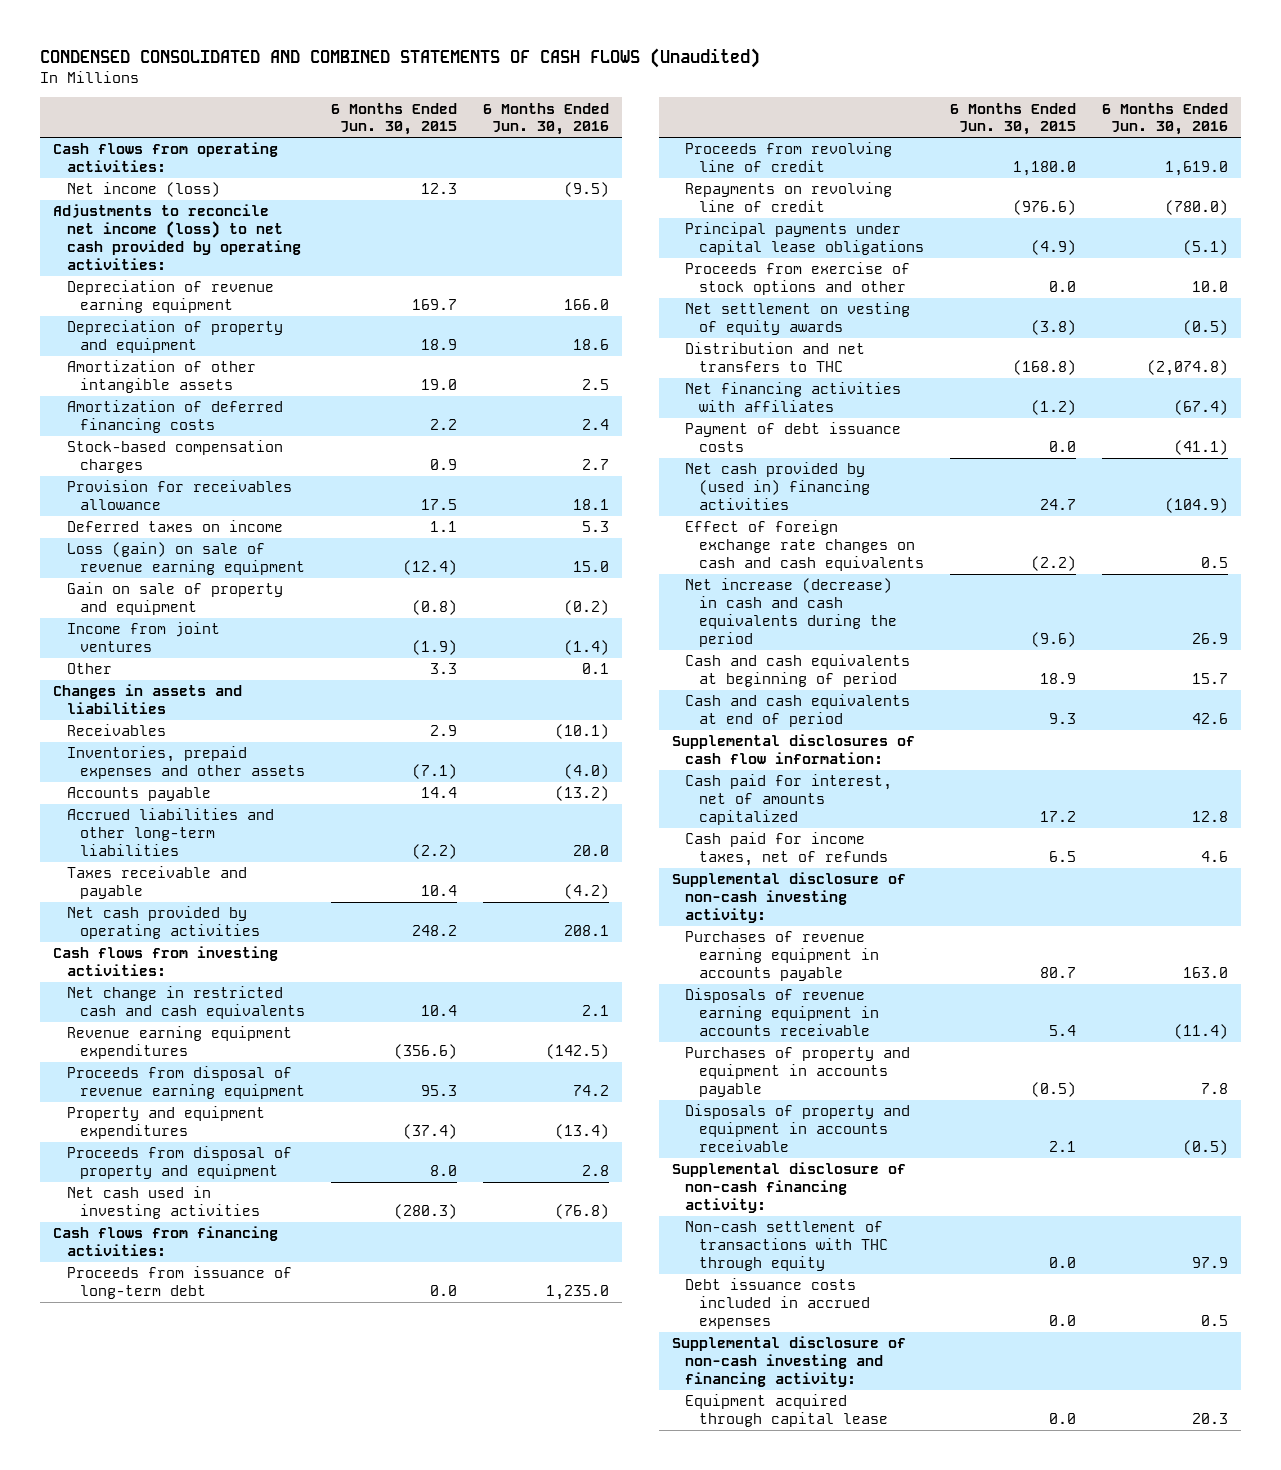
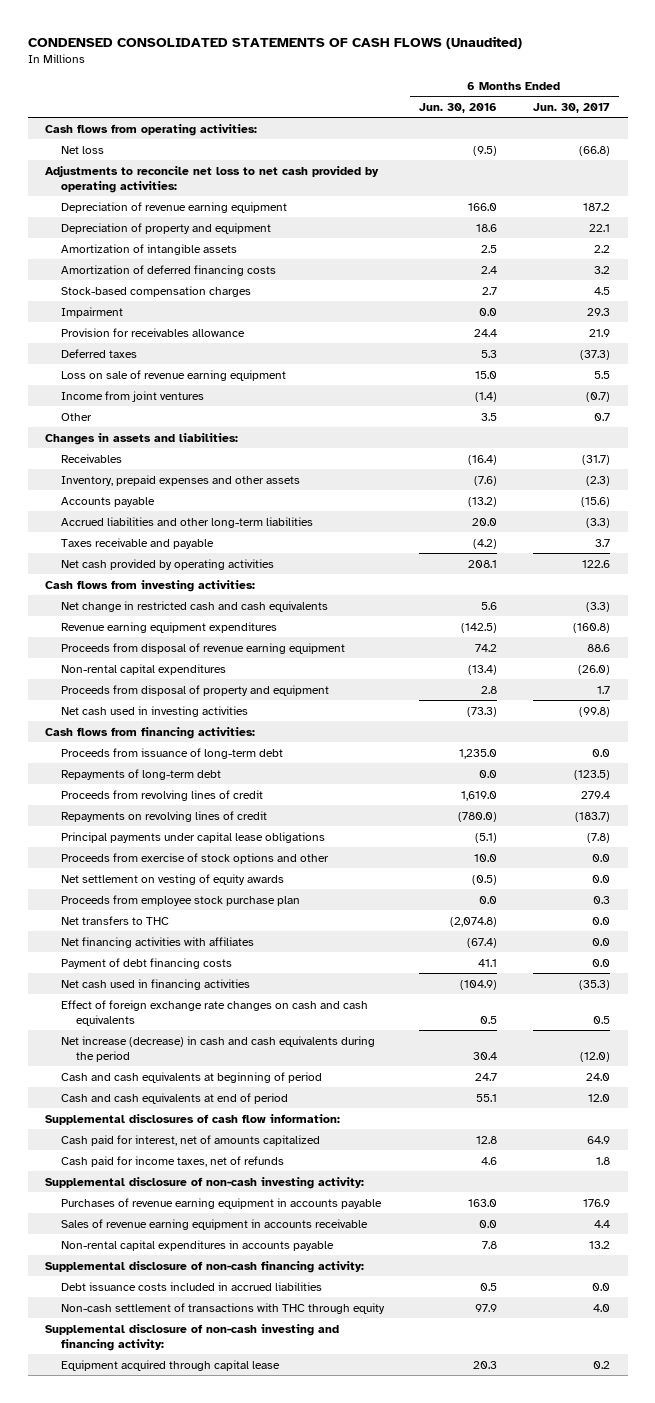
- CONDENSED CONSOLIDATED AND COMBINED STATEMENTS OF CASH FLOWS (Unaudited)
+ CONDENSED CONSOLIDATED STATEMENTS OF CASH FLOWS (Unaudited)
- | 6 Months Ended Jun. 30, 2015 | 6 Months Ended Jun. 30, 2016
+ | 6 Months Ended Jun. 30, 2016 | 6 Months Ended Jun. 30, 2017
- Net income (loss) | 12.3 | (9.5)
- Adjustments to reconcile net income (loss) to net cash provided by operating activities:
+ Net loss | (9.5) | (66.8)
+ Adjustments to reconcile net loss to net cash provided by operating activities:
- Amortization of other intangible assets | 19.0 | 2.5
+ Amortization of intangible assets | 2.5 | 2.2
- Provision for receivables allowance | 17.5 | 18.1
- Deferred taxes on income | 1.1 | 5.3
- Loss (gain) on sale of revenue earning equipment | (12.4) | 15.0
- Gain on sale of property and equipment | (0.8) | (0.2)
+ Impairment | 0.0 | 29.3
+ Provision for receivables allowance | 24.4 | 21.9
+ Deferred taxes | 5.3 | (37.3)
+ Loss on sale of revenue earning equipment | 15.0 | 5.5
- Other | 3.3 | 0.1
- Changes in assets and liabilities
- Receivables | 2.9 | (10.1)
- Inventories, prepaid expenses and other assets | (7.1) | (4.0)
+ Other | 3.5 | 0.7
+ Changes in assets and liabilities:
+ Receivables | (16.4) | (31.7)
+ Inventory, prepaid expenses and other assets | (7.6) | (2.3)
- Net change in restricted cash and cash equivalents | 10.4 | 2.1
+ Net change in restricted cash and cash equivalents | 5.6 | (3.3)
- Property and equipment expenditures | (37.4) | (13.4)
+ Non-rental capital expenditures | (13.4) | (26.0)
- Net cash used in investing activities | (280.3) | (76.8)
+ Net cash used in investing activities | (73.3) | (99.8)
- Proceeds from revolving line of credit | 1,180.0 | 1,619.0
- Repayments on revolving line of credit | (976.6) | (780.0)
+ Repayments of long-term debt | 0.0 | (123.5)
+ Proceeds from revolving lines of credit | 1,619.0 | 279.4
+ Repayments on revolving lines of credit | (780.0) | (183.7)
- Distribution and net transfers to THC | (168.8) | (2,074.8)
+ Proceeds from employee stock purchase plan | 0.0 | 0.3
+ Net transfers to THC | (2,074.8) | 0.0
- Payment of debt issuance costs | 0.0 | (41.1)
- Net cash provided by (used in) financing activities | 24.7 | (104.9)
+ Payment of debt financing costs | 41.1 | 0.0
+ Net cash used in financing activities | (104.9) | (35.3)
- Net increase (decrease) in cash and cash equivalents during the period | (9.6) | 26.9
- Cash and cash equivalents at beginning of period | 18.9 | 15.7
- Cash and cash equivalents at end of period | 9.3 | 42.6
+ Net increase (decrease) in cash and cash equivalents during the period | 30.4 | (12.0)
+ Cash and cash equivalents at beginning of period | 24.7 | 24.0
+ Cash and cash equivalents at end of period | 55.1 | 12.0
- Disposals of revenue earning equipment in accounts receivable | 5.4 | (11.4)
- Purchases of property and equipment in accounts payable | (0.5) | 7.8
- Disposals of property and equipment in accounts receivable | 2.1 | (0.5)
+ Sales of revenue earning equipment in accounts receivable | 0.0 | 4.4
+ Non-rental capital expenditures in accounts payable | 7.8 | 13.2
+ Debt issuance costs included in accrued liabilities | 0.5 | 0.0
- Debt issuance costs included in accrued expenses | 0.0 | 0.5

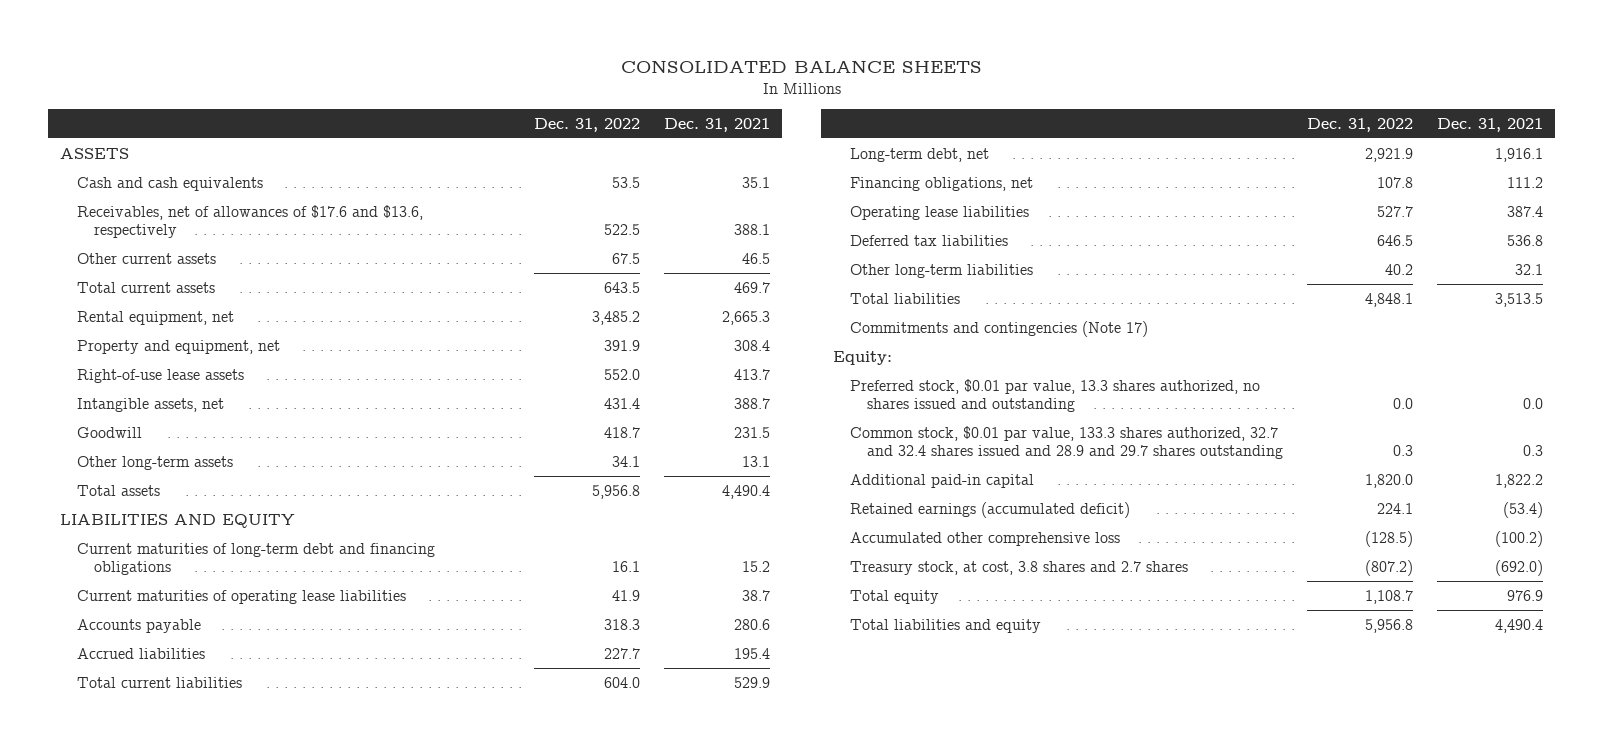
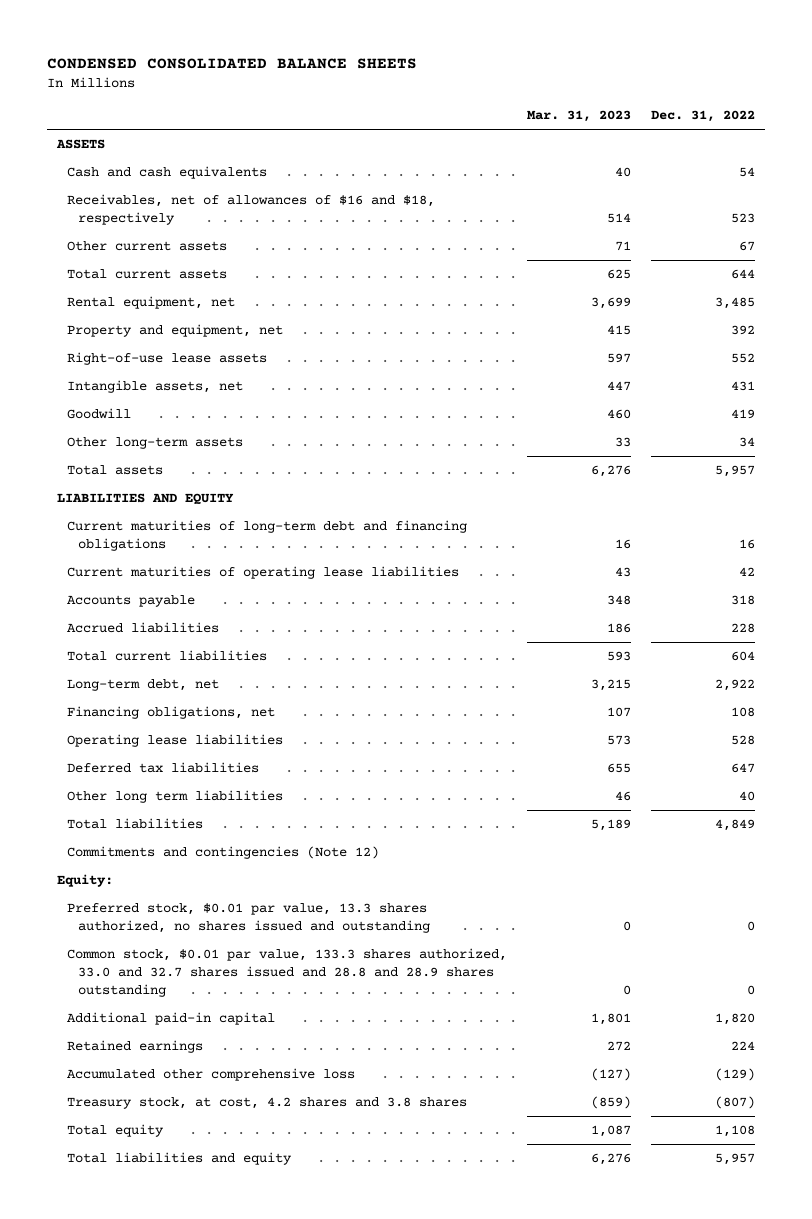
- CONSOLIDATED BALANCE SHEETS
+ CONDENSED CONSOLIDATED BALANCE SHEETS
- | Dec. 31, 2022 | Dec. 31, 2021
+ | Mar. 31, 2023 | Dec. 31, 2022
- Cash and cash equivalents | 53.5 | 35.1
- Receivables, net of allowances of $17.6 and $13.6, respectively | 522.5 | 388.1
- Other current assets | 67.5 | 46.5
- Total current assets | 643.5 | 469.7
- Rental equipment, net | 3,485.2 | 2,665.3
- Property and equipment, net | 391.9 | 308.4
- Right-of-use lease assets | 552.0 | 413.7
- Intangible assets, net | 431.4 | 388.7
- Goodwill | 418.7 | 231.5
- Other long-term assets | 34.1 | 13.1
- Total assets | 5,956.8 | 4,490.4
+ Cash and cash equivalents | 40 | 54
+ Receivables, net of allowances of $16 and $18, respectively | 514 | 523
+ Other current assets | 71 | 67
+ Total current assets | 625 | 644
+ Rental equipment, net | 3,699 | 3,485
+ Property and equipment, net | 415 | 392
+ Right-of-use lease assets | 597 | 552
+ Intangible assets, net | 447 | 431
+ Goodwill | 460 | 419
+ Other long-term assets | 33 | 34
+ Total assets | 6,276 | 5,957
- Current maturities of long-term debt and financing obligations | 16.1 | 15.2
- Current maturities of operating lease liabilities | 41.9 | 38.7
- Accounts payable | 318.3 | 280.6
- Accrued liabilities | 227.7 | 195.4
- Total current liabilities | 604.0 | 529.9
- Long-term debt, net | 2,921.9 | 1,916.1
- Financing obligations, net | 107.8 | 111.2
- Operating lease liabilities | 527.7 | 387.4
- Deferred tax liabilities | 646.5 | 536.8
- Other long-term liabilities | 40.2 | 32.1
- Total liabilities | 4,848.1 | 3,513.5
- Commitments and contingencies (Note 17)
+ Current maturities of long-term debt and financing obligations | 16 | 16
+ Current maturities of operating lease liabilities | 43 | 42
+ Accounts payable | 348 | 318
+ Accrued liabilities | 186 | 228
+ Total current liabilities | 593 | 604
+ Long-term debt, net | 3,215 | 2,922
+ Financing obligations, net | 107 | 108
+ Operating lease liabilities | 573 | 528
+ Deferred tax liabilities | 655 | 647
+ Other long term liabilities | 46 | 40
+ Total liabilities | 5,189 | 4,849
+ Commitments and contingencies (Note 12)
- Preferred stock, $0.01 par value, 13.3 shares authorized, no shares issued and outstanding | 0.0 | 0.0
- Common stock, $0.01 par value, 133.3 shares authorized, 32.7 and 32.4 shares issued and 28.9 and 29.7 shares outstanding | 0.3 | 0.3
- Additional paid-in capital | 1,820.0 | 1,822.2
- Retained earnings (accumulated deficit) | 224.1 | (53.4)
- Accumulated other comprehensive loss | (128.5) | (100.2)
- Treasury stock, at cost, 3.8 shares and 2.7 shares | (807.2) | (692.0)
- Total equity | 1,108.7 | 976.9
- Total liabilities and equity | 5,956.8 | 4,490.4
+ Preferred stock, $0.01 par value, 13.3 shares authorized, no shares issued and outstanding | 0 | 0
+ Common stock, $0.01 par value, 133.3 shares authorized, 33.0 and 32.7 shares issued and 28.8 and 28.9 shares outstanding | 0 | 0
+ Additional paid-in capital | 1,801 | 1,820
+ Retained earnings | 272 | 224
+ Accumulated other comprehensive loss | (127) | (129)
+ Treasury stock, at cost, 4.2 shares and 3.8 shares | (859) | (807)
+ Total equity | 1,087 | 1,108
+ Total liabilities and equity | 6,276 | 5,957

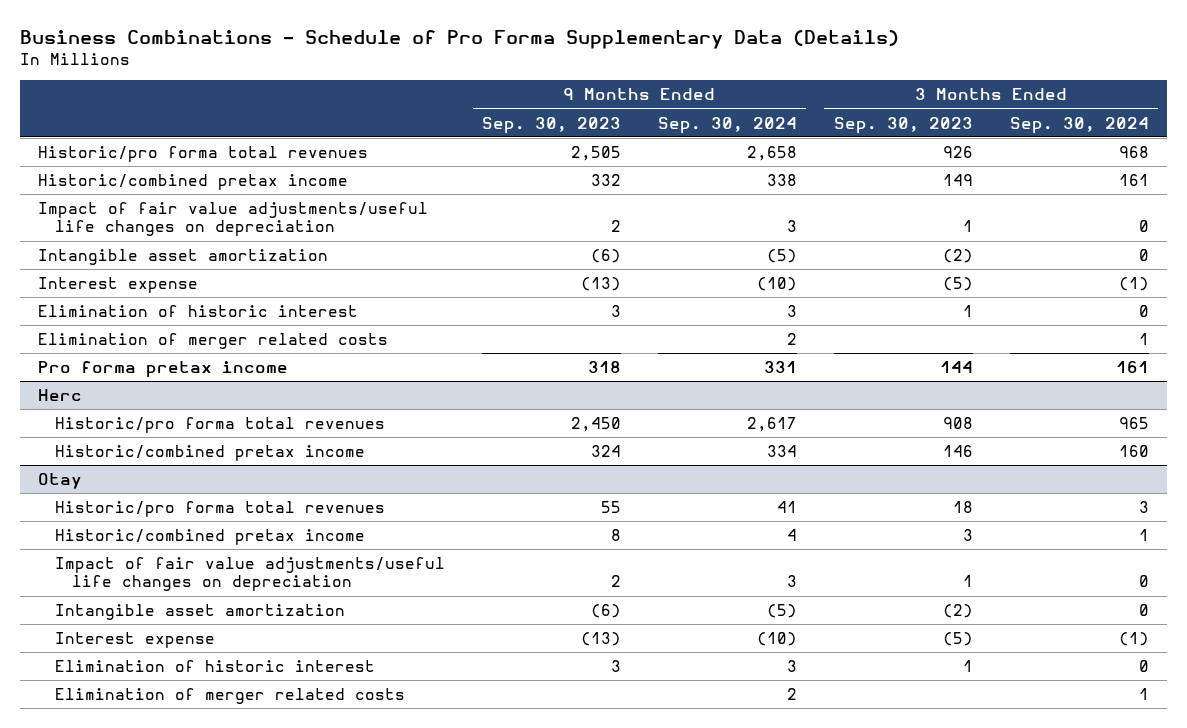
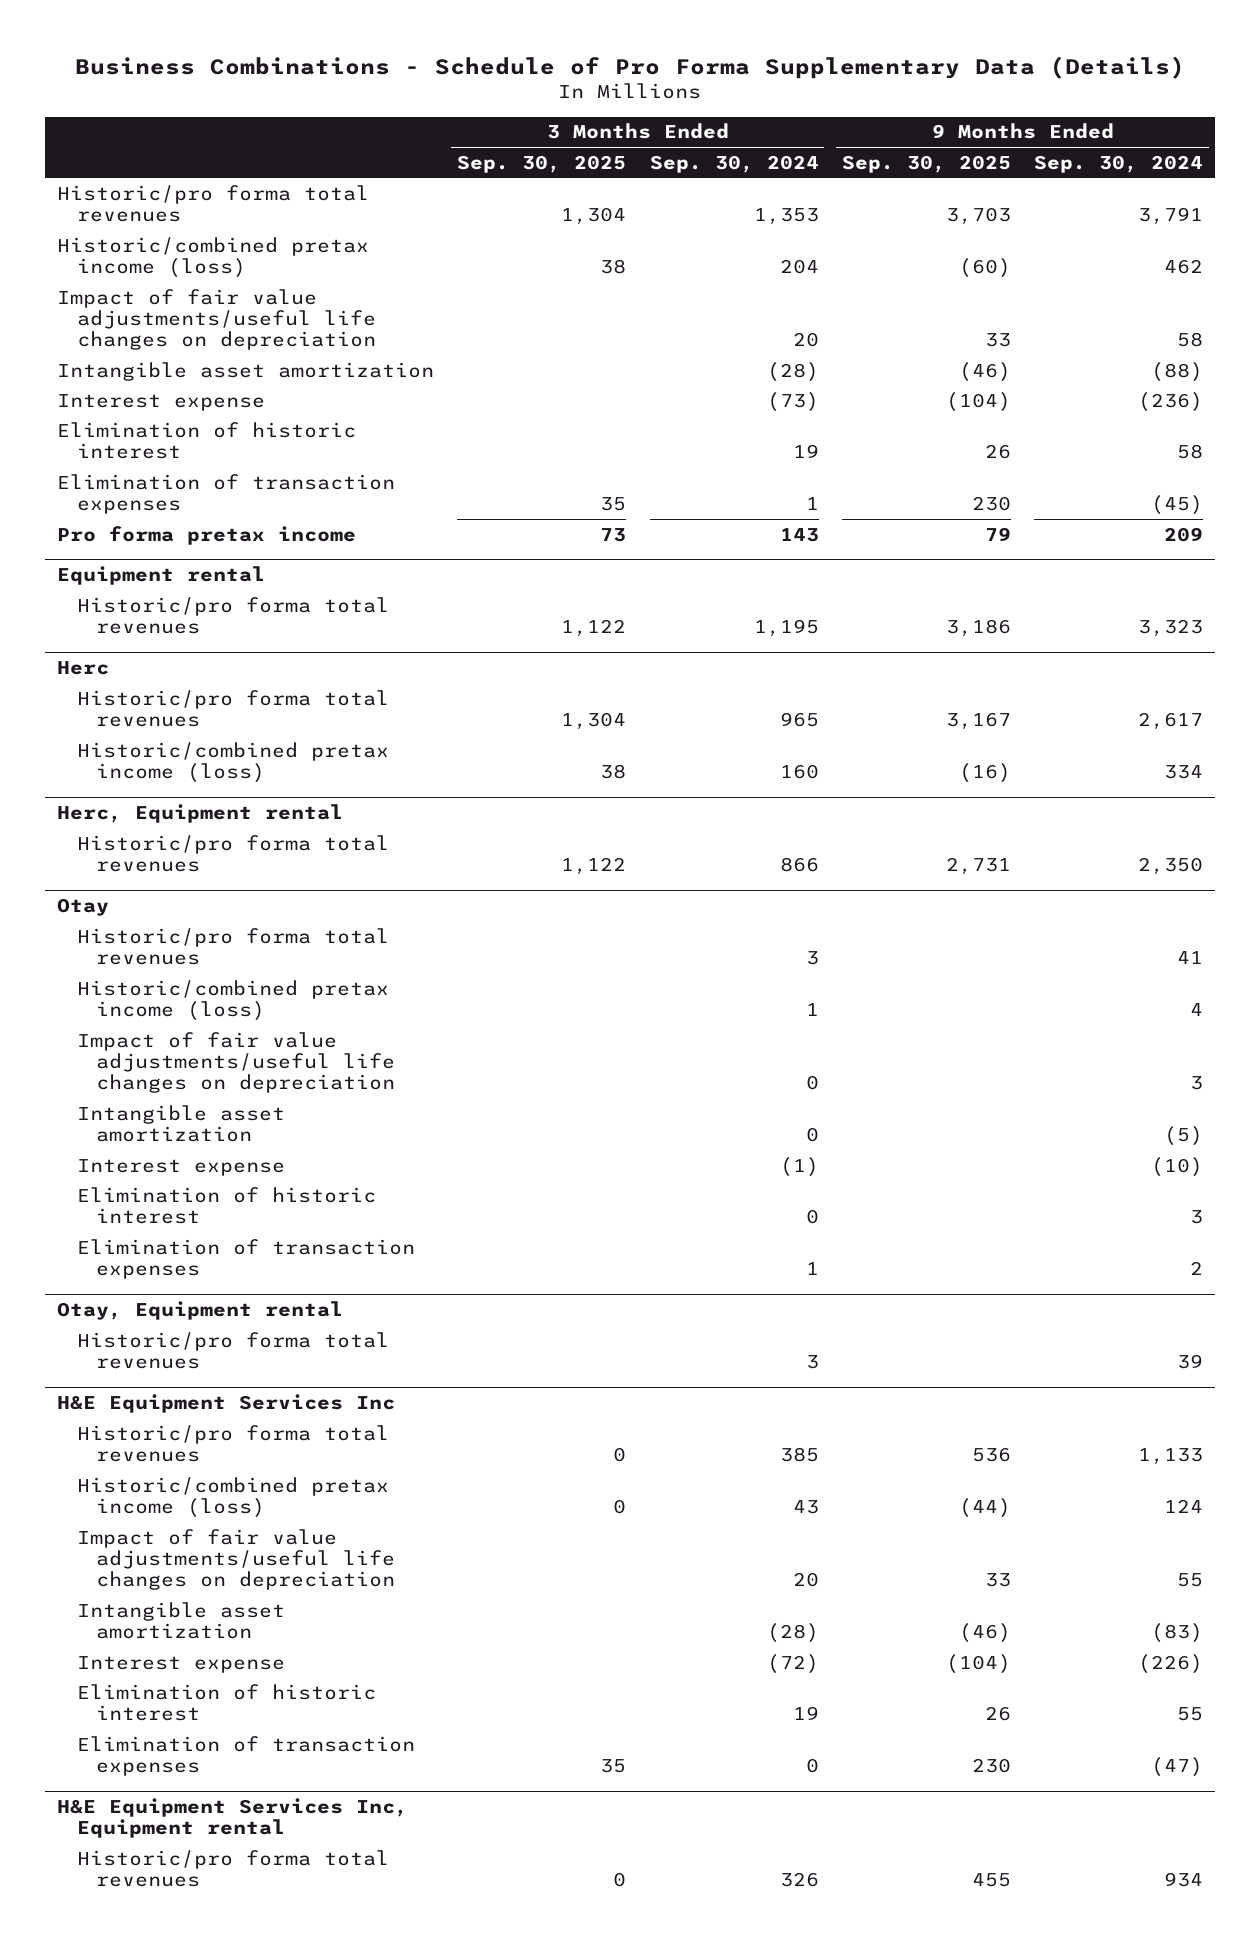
- | 9 Months Ended Sep. 30, 2023 | 9 Months Ended Sep. 30, 2024 | 3 Months Ended Sep. 30, 2023 | 3 Months Ended Sep. 30, 2024
+ | 3 Months Ended Sep. 30, 2025 | 3 Months Ended Sep. 30, 2024 | 9 Months Ended Sep. 30, 2025 | 9 Months Ended Sep. 30, 2024
- Historic/pro forma total revenues | 2,505 | 2,658 | 926 | 968
- Historic/combined pretax income | 332 | 338 | 149 | 161
- Impact of fair value adjustments/useful life changes on depreciation | 2 | 3 | 1 | 0
- Intangible asset amortization | (6) | (5) | (2) | 0
- Interest expense | (13) | (10) | (5) | (1)
- Elimination of historic interest | 3 | 3 | 1 | 0
- Elimination of merger related costs | | 2 | | 1
- Pro forma pretax income | 318 | 331 | 144 | 161
+ Historic/pro forma total revenues | 1,304 | 1,353 | 3,703 | 3,791
+ Historic/combined pretax income (loss) | 38 | 204 | (60) | 462
+ Impact of fair value adjustments/useful life changes on depreciation | | 20 | 33 | 58
+ Intangible asset amortization | | (28) | (46) | (88)
+ Interest expense | | (73) | (104) | (236)
+ Elimination of historic interest | | 19 | 26 | 58
+ Elimination of transaction expenses | 35 | 1 | 230 | (45)
+ Pro forma pretax income | 73 | 143 | 79 | 209
+ Equipment rental
+ Historic/pro forma total revenues | 1,122 | 1,195 | 3,186 | 3,323
@ Herc
- Historic/combined pretax income | 324 | 334 | 146 | 160
+ Historic/combined pretax income (loss) | 38 | 160 | (16) | 334
+ Herc, Equipment rental
+ Historic/pro forma total revenues | 1,122 | 866 | 2,731 | 2,350
@ Otay
- Historic/combined pretax income | 8 | 4 | 3 | 1
+ Historic/combined pretax income (loss) | | 1 | | 4
- Elimination of merger related costs | | 2 | | 1
+ Elimination of transaction expenses | | 1 | | 2
+ Otay, Equipment rental
+ Historic/pro forma total revenues | | 3 | | 39
+ H&E Equipment Services Inc
+ Historic/pro forma total revenues | 0 | 385 | 536 | 1,133
+ Historic/combined pretax income (loss) | 0 | 43 | (44) | 124
+ Impact of fair value adjustments/useful life changes on depreciation | | 20 | 33 | 55
+ Intangible asset amortization | | (28) | (46) | (83)
+ Interest expense | | (72) | (104) | (226)
+ Elimination of historic interest | | 19 | 26 | 55
+ Elimination of transaction expenses | 35 | 0 | 230 | (47)
+ H&E Equipment Services Inc, Equipment rental
+ Historic/pro forma total revenues | 0 | 326 | 455 | 934

